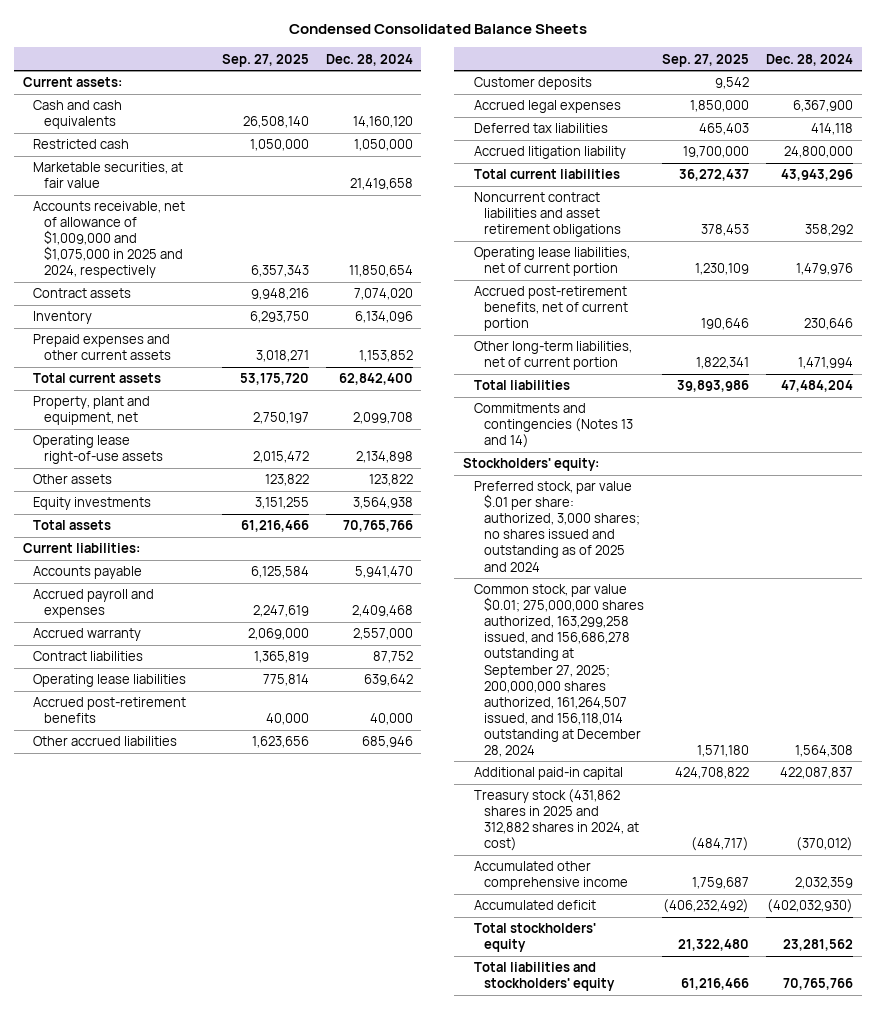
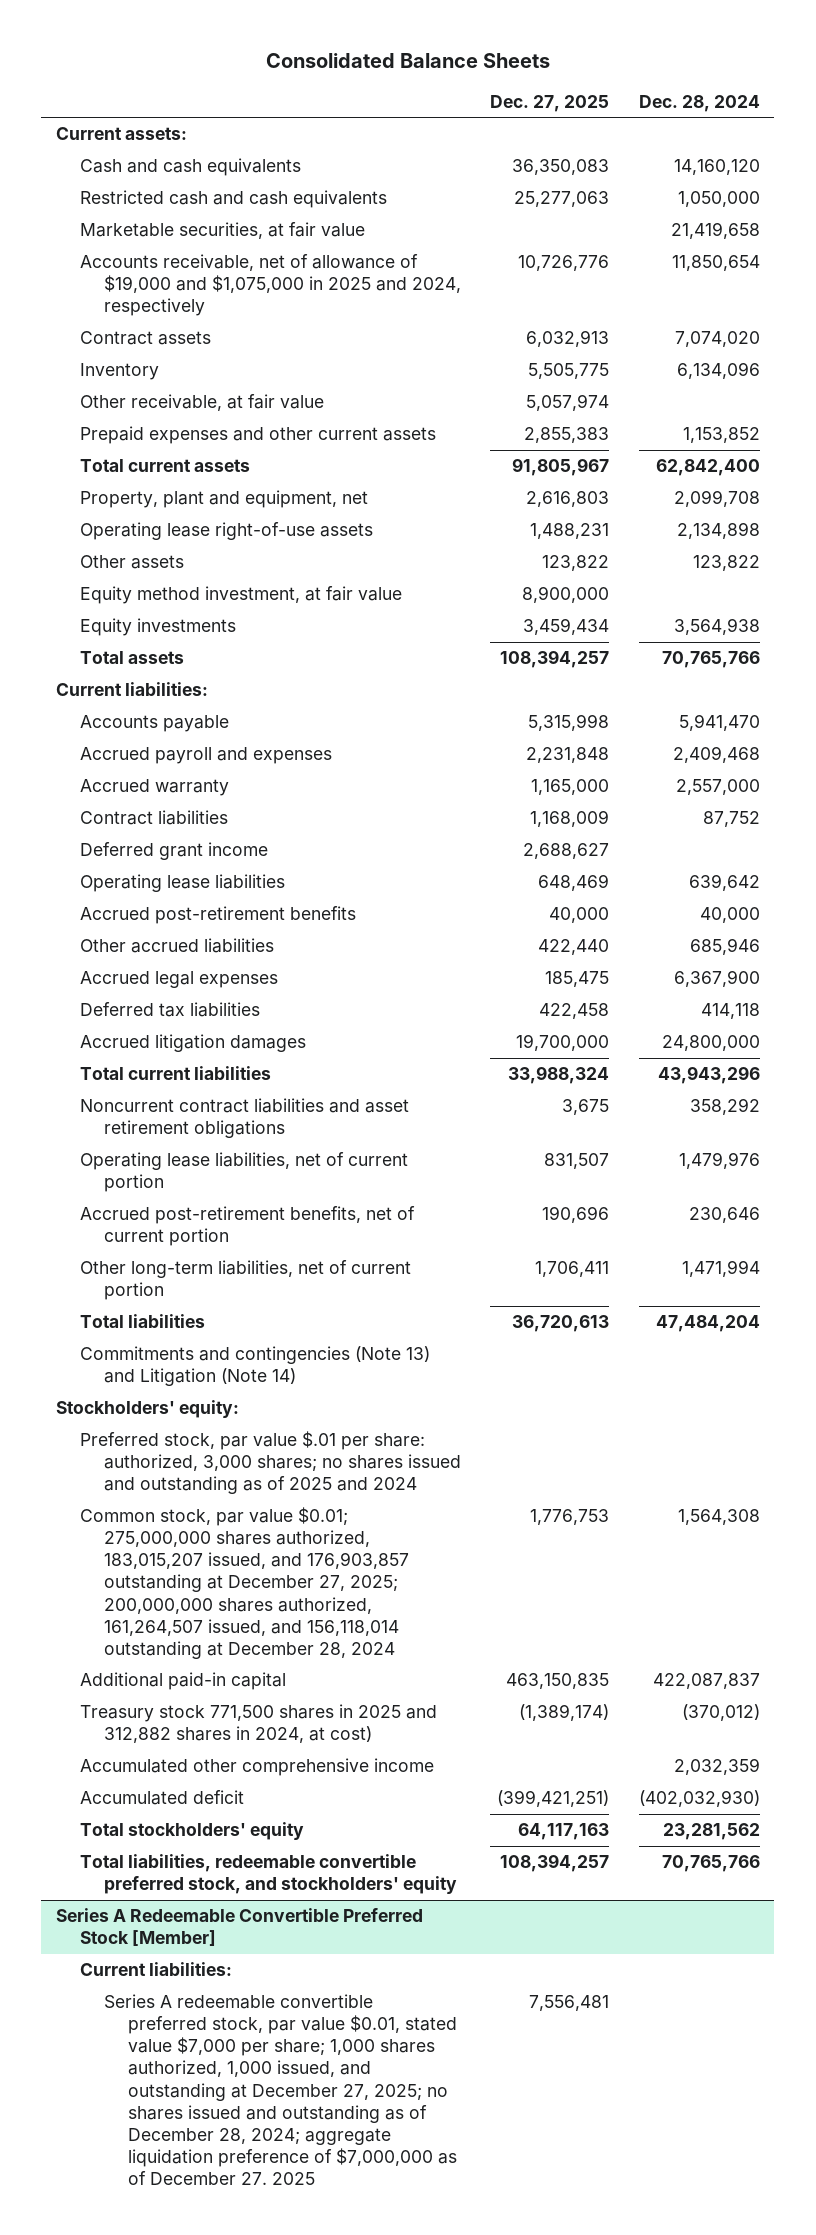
- Condensed Consolidated Balance Sheets
+ Consolidated Balance Sheets
- | Sep. 27, 2025 | Dec. 28, 2024
+ | Dec. 27, 2025 | Dec. 28, 2024
- Restricted cash | 1,050,000 | 1,050,000
+ Restricted cash and cash equivalents | 25,277,063 | 1,050,000
- Accounts receivable, net of allowance of $1,009,000 and $1,075,000 in 2025 and 2024, respectively | 6,357,343 | 11,850,654
+ Accounts receivable, net of allowance of $19,000 and $1,075,000 in 2025 and 2024, respectively | 10,726,776 | 11,850,654
+ Other receivable, at fair value | 5,057,974 |
+ Equity method investment, at fair value | 8,900,000 |
+ Deferred grant income | 2,688,627 |
- Customer deposits | 9,542 |
- Accrued litigation liability | 19,700,000 | 24,800,000
+ Accrued litigation damages | 19,700,000 | 24,800,000
- Commitments and contingencies (Notes 13 and 14)
+ Commitments and contingencies (Note 13) and Litigation (Note 14)
- Common stock, par value $0.01; 275,000,000 shares authorized, 163,299,258 issued, and 156,686,278 outstanding at September 27, 2025; 200,000,000 shares authorized, 161,264,507 issued, and 156,118,014 outstanding at December 28, 2024 | 1,571,180 | 1,564,308
+ Common stock, par value $0.01; 275,000,000 shares authorized, 183,015,207 issued, and 176,903,857 outstanding at December 27, 2025; 200,000,000 shares authorized, 161,264,507 issued, and 156,118,014 outstanding at December 28, 2024 | 1,776,753 | 1,564,308
- Treasury stock (431,862 shares in 2025 and 312,882 shares in 2024, at cost) | (484,717) | (370,012)
+ Treasury stock 771,500 shares in 2025 and 312,882 shares in 2024, at cost) | (1,389,174) | (370,012)
- Total liabilities and stockholders' equity | 61,216,466 | 70,765,766
+ Total liabilities, redeemable convertible preferred stock, and stockholders' equity | 108,394,257 | 70,765,766
+ Series A Redeemable Convertible Preferred Stock [Member]
+ Current liabilities:
+ Series A redeemable convertible preferred stock, par value $0.01, stated value $7,000 per share; 1,000 shares authorized, 1,000 issued, and outstanding at December 27, 2025; no shares issued and outstanding as of December 28, 2024; aggregate liquidation preference of $7,000,000 as of December 27. 2025 | 7,556,481 |

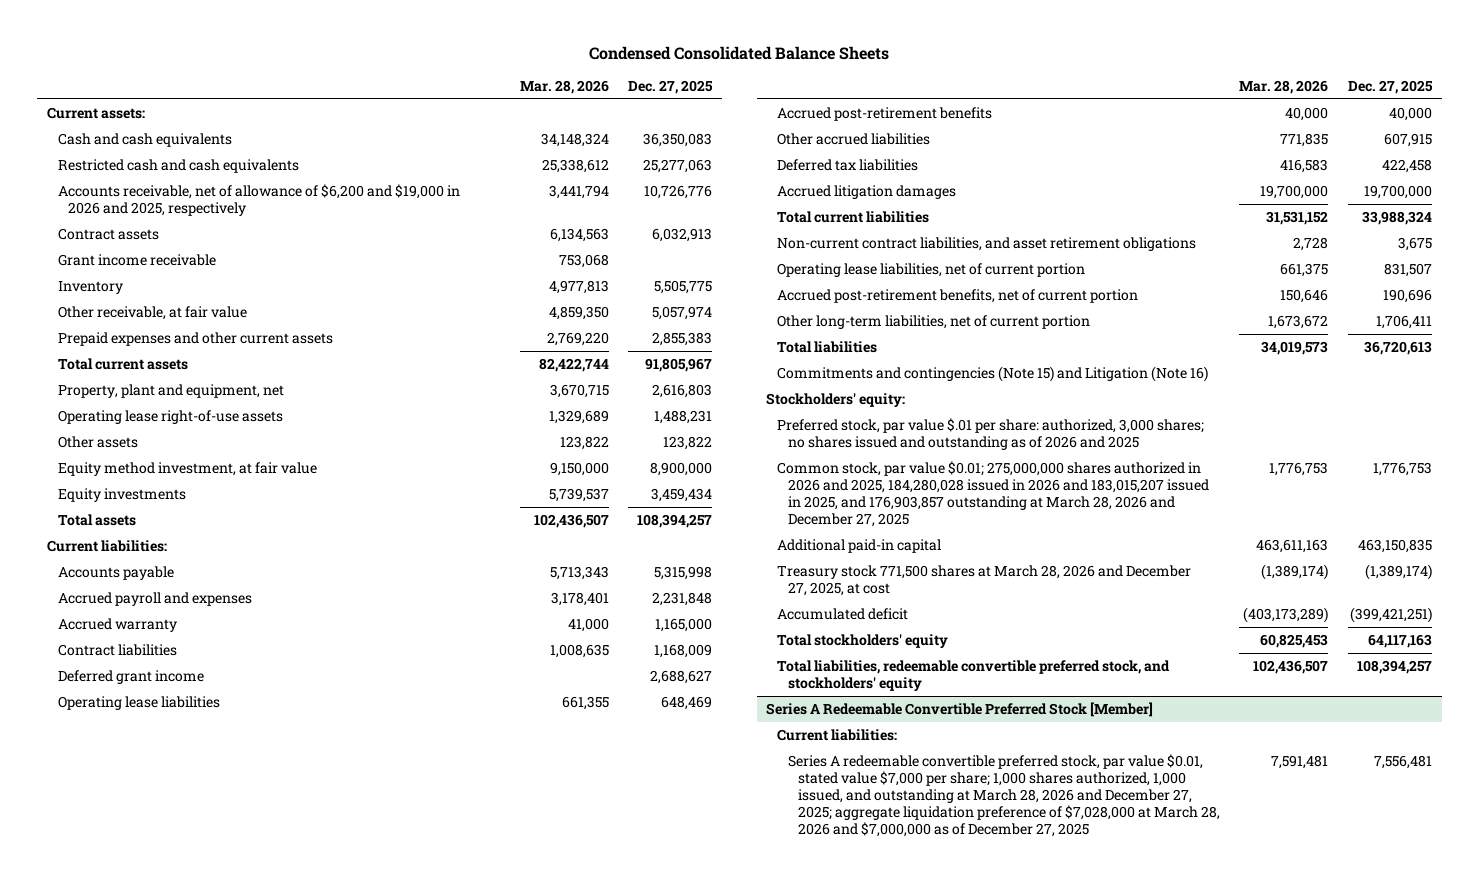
- Consolidated Balance Sheets
+ Condensed Consolidated Balance Sheets
- | Dec. 27, 2025 | Dec. 28, 2024
+ | Mar. 28, 2026 | Dec. 27, 2025
- Marketable securities, at fair value | | 21,419,658
- Accounts receivable, net of allowance of $19,000 and $1,075,000 in 2025 and 2024, respectively | 10,726,776 | 11,850,654
+ Accounts receivable, net of allowance of $6,200 and $19,000 in 2026 and 2025, respectively | 3,441,794 | 10,726,776
+ Grant income receivable | 753,068 |
- Other accrued liabilities | 422,440 | 685,946
- Accrued legal expenses | 185,475 | 6,367,900
+ Other accrued liabilities | 771,835 | 607,915
- Noncurrent contract liabilities and asset retirement obligations | 3,675 | 358,292
+ Non-current contract liabilities, and asset retirement obligations | 2,728 | 3,675
- Commitments and contingencies (Note 13) and Litigation (Note 14)
+ Commitments and contingencies (Note 15) and Litigation (Note 16)
- Preferred stock, par value $.01 per share: authorized, 3,000 shares; no shares issued and outstanding as of 2025 and 2024
- Common stock, par value $0.01; 275,000,000 shares authorized, 183,015,207 issued, and 176,903,857 outstanding at December 27, 2025; 200,000,000 shares authorized, 161,264,507 issued, and 156,118,014 outstanding at December 28, 2024 | 1,776,753 | 1,564,308
+ Preferred stock, par value $.01 per share: authorized, 3,000 shares; no shares issued and outstanding as of 2026 and 2025
+ Common stock, par value $0.01; 275,000,000 shares authorized in 2026 and 2025, 184,280,028 issued in 2026 and 183,015,207 issued in 2025, and 176,903,857 outstanding at March 28, 2026 and December 27, 2025 | 1,776,753 | 1,776,753
- Treasury stock 771,500 shares in 2025 and 312,882 shares in 2024, at cost) | (1,389,174) | (370,012)
- Accumulated other comprehensive income | | 2,032,359
+ Treasury stock 771,500 shares at March 28, 2026 and December 27, 2025, at cost | (1,389,174) | (1,389,174)
@ Series A Redeemable Convertible Preferred Stock [Member]
- Series A redeemable convertible preferred stock, par value $0.01, stated value $7,000 per share; 1,000 shares authorized, 1,000 issued, and outstanding at December 27, 2025; no shares issued and outstanding as of December 28, 2024; aggregate liquidation preference of $7,000,000 as of December 27. 2025 | 7,556,481 |
+ Series A redeemable convertible preferred stock, par value $0.01, stated value $7,000 per share; 1,000 shares authorized, 1,000 issued, and outstanding at March 28, 2026 and December 27, 2025; aggregate liquidation preference of $7,028,000 at March 28, 2026 and $7,000,000 as of December 27, 2025 | 7,591,481 | 7,556,481

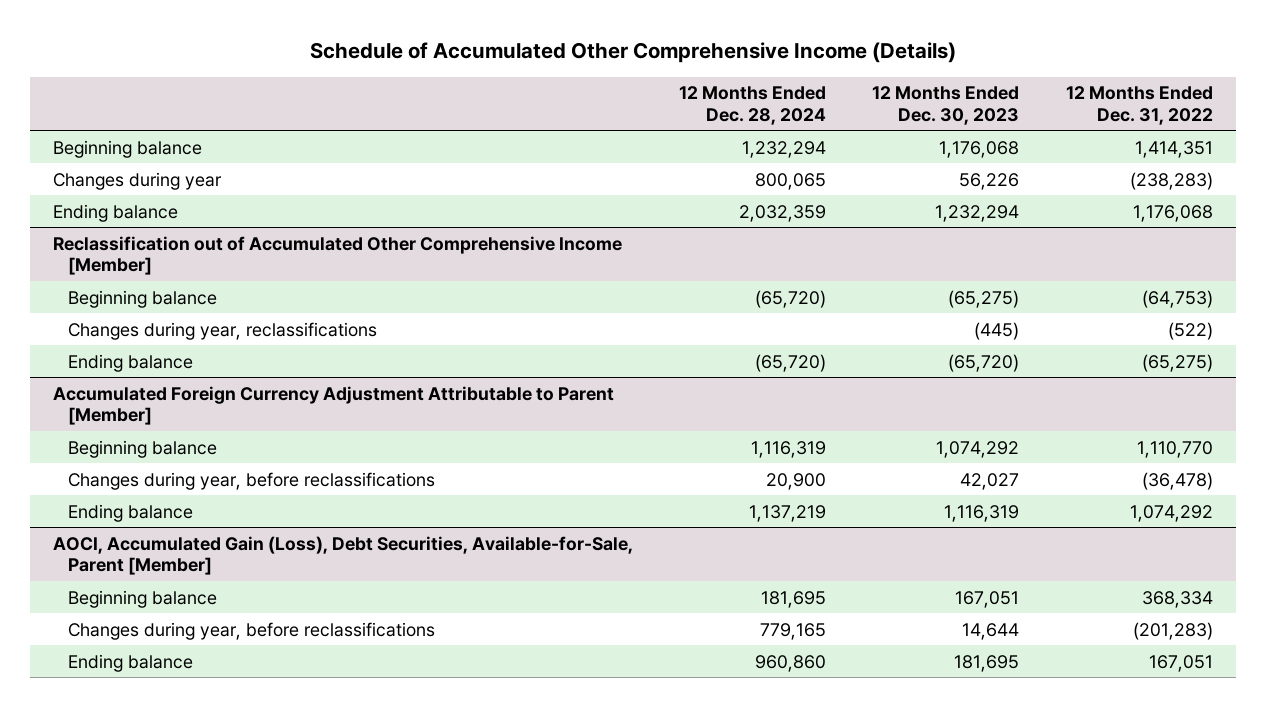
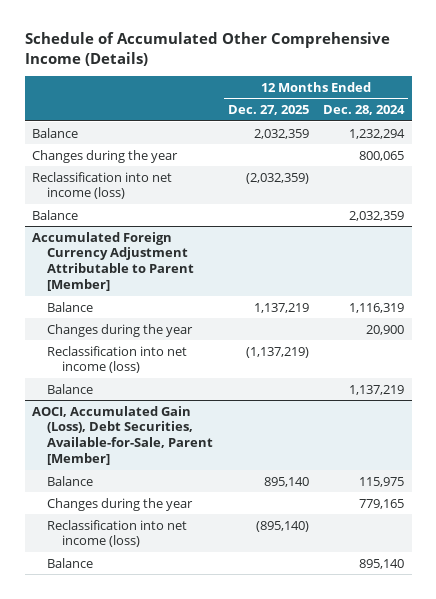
- | 12 Months Ended Dec. 28, 2024 | 12 Months Ended Dec. 30, 2023 | 12 Months Ended Dec. 31, 2022
+ | 12 Months Ended Dec. 27, 2025 | 12 Months Ended Dec. 28, 2024
- Beginning balance | 1,232,294 | 1,176,068 | 1,414,351
- Changes during year | 800,065 | 56,226 | (238,283)
- Ending balance | 2,032,359 | 1,232,294 | 1,176,068
- Reclassification out of Accumulated Other Comprehensive Income [Member]
- Beginning balance | (65,720) | (65,275) | (64,753)
- Changes during year, reclassifications | | (445) | (522)
- Ending balance | (65,720) | (65,720) | (65,275)
+ Balance | 2,032,359 | 1,232,294
+ Changes during the year | | 800,065
+ Reclassification into net income (loss) | (2,032,359) |
+ Balance | | 2,032,359
@ Accumulated Foreign Currency Adjustment Attributable to Parent [Member]
- Beginning balance | 1,116,319 | 1,074,292 | 1,110,770
- Changes during year, before reclassifications | 20,900 | 42,027 | (36,478)
- Ending balance | 1,137,219 | 1,116,319 | 1,074,292
+ Balance | 1,137,219 | 1,116,319
+ Changes during the year | | 20,900
+ Reclassification into net income (loss) | (1,137,219) |
+ Balance | | 1,137,219
@ AOCI, Accumulated Gain (Loss), Debt Securities, Available-for-Sale, Parent [Member]
- Beginning balance | 181,695 | 167,051 | 368,334
- Changes during year, before reclassifications | 779,165 | 14,644 | (201,283)
- Ending balance | 960,860 | 181,695 | 167,051
+ Balance | 895,140 | 115,975
+ Changes during the year | | 779,165
+ Reclassification into net income (loss) | (895,140) |
+ Balance | | 895,140

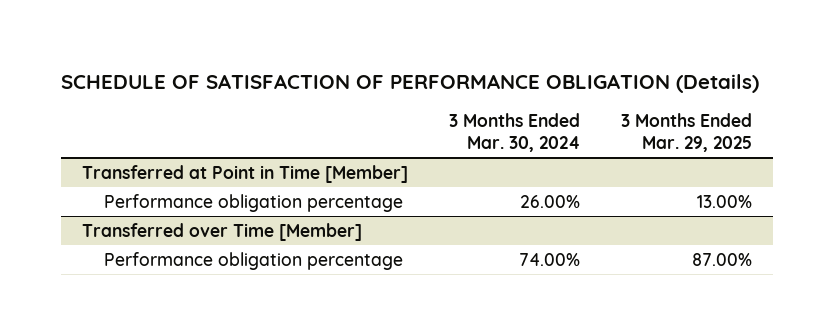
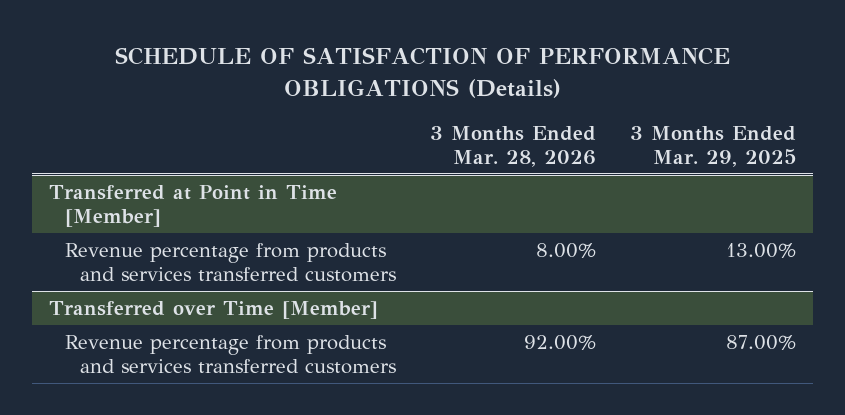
- SCHEDULE OF SATISFACTION OF PERFORMANCE OBLIGATION (Details)
+ SCHEDULE OF SATISFACTION OF PERFORMANCE OBLIGATIONS (Details)
- | 3 Months Ended Mar. 30, 2024 | 3 Months Ended Mar. 29, 2025
+ | 3 Months Ended Mar. 28, 2026 | 3 Months Ended Mar. 29, 2025
@ Transferred at Point in Time [Member]
- Performance obligation percentage | 26.00% | 13.00%
+ Revenue percentage from products and services transferred customers | 8.00% | 13.00%
@ Transferred over Time [Member]
- Performance obligation percentage | 74.00% | 87.00%
+ Revenue percentage from products and services transferred customers | 92.00% | 87.00%

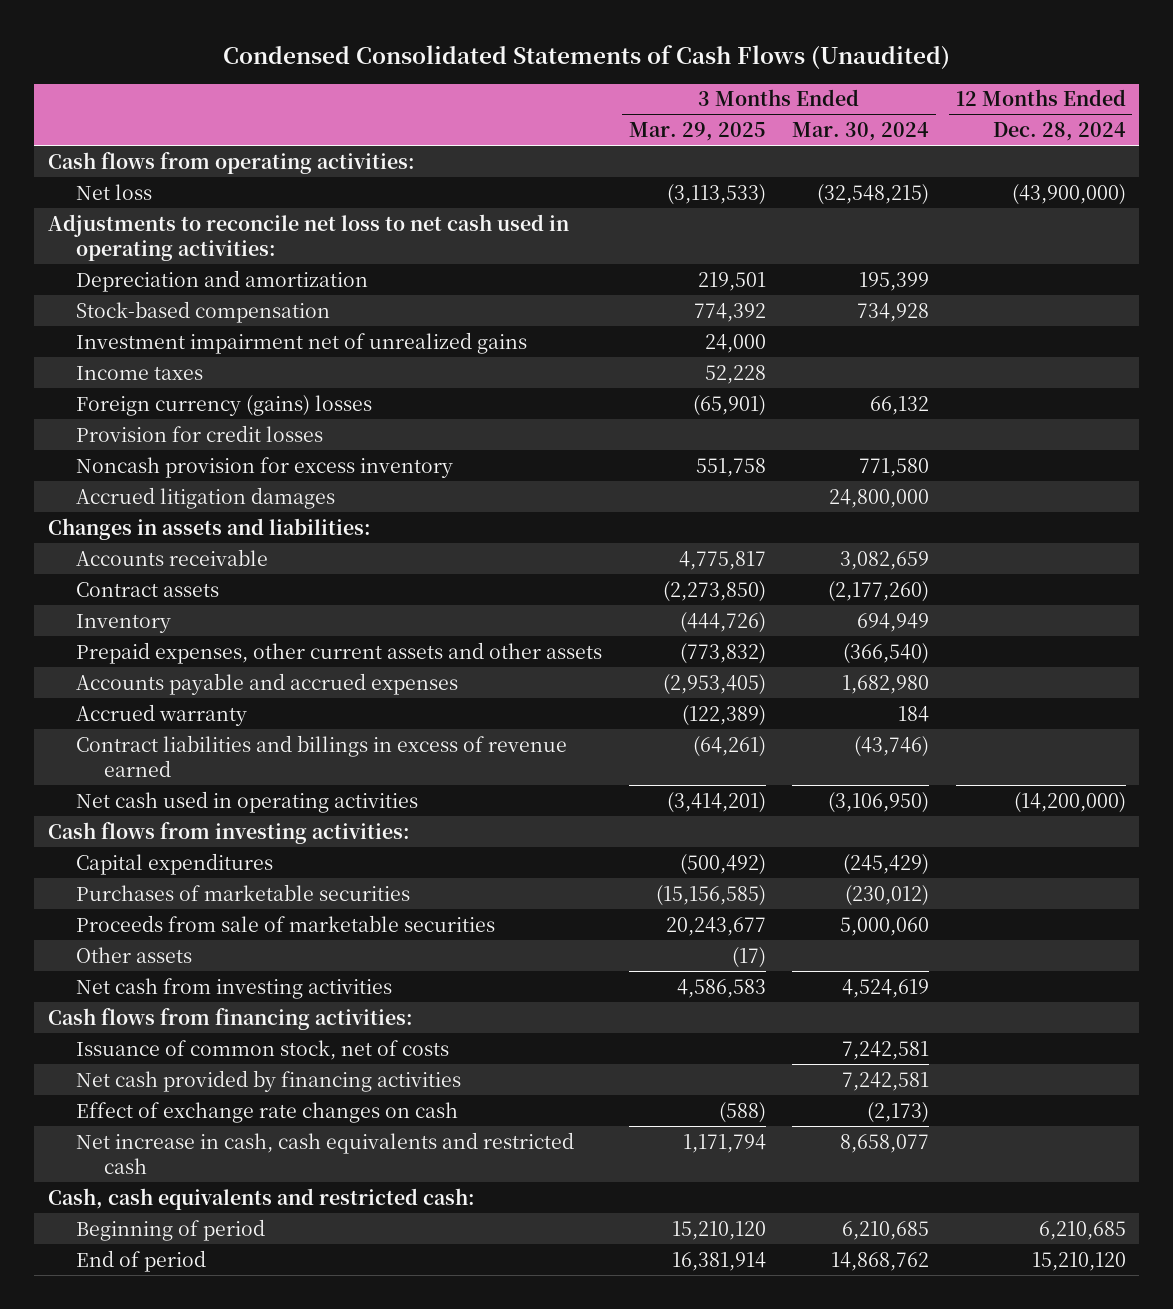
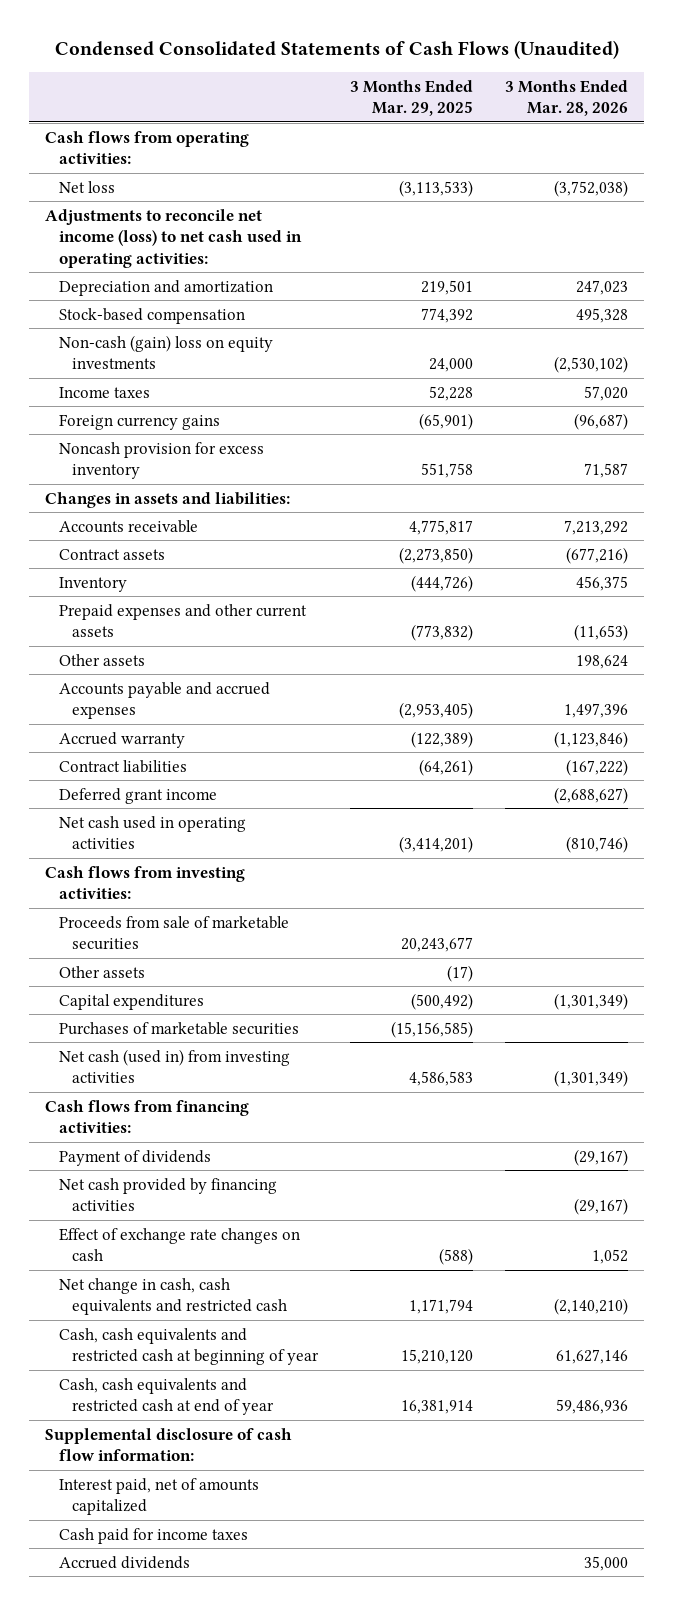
- | 3 Months Ended Mar. 29, 2025 | 3 Months Ended Mar. 30, 2024 | 12 Months Ended Dec. 28, 2024
+ | 3 Months Ended Mar. 29, 2025 | 3 Months Ended Mar. 28, 2026
- Adjustments to reconcile net loss to net cash used in operating activities:
+ Adjustments to reconcile net income (loss) to net cash used in operating activities:
- Investment impairment net of unrealized gains | 24,000 | |
+ Non-cash (gain) loss on equity investments | 24,000 | (2,530,102)
- Foreign currency (gains) losses | (65,901) | 66,132 |
- Provision for credit losses
+ Foreign currency gains | (65,901) | (96,687)
- Accrued litigation damages | | 24,800,000 |
- Prepaid expenses, other current assets and other assets | (773,832) | (366,540) |
+ Prepaid expenses and other current assets | (773,832) | (11,653)
+ Other assets | | 198,624
- Contract liabilities and billings in excess of revenue earned | (64,261) | (43,746) |
+ Contract liabilities | (64,261) | (167,222)
+ Deferred grant income | | (2,688,627)
- Net cash from investing activities | 4,586,583 | 4,524,619 |
moved down: Capital expenditures | (500,492) | (1,301,349)
moved down: Purchases of marketable securities | (15,156,585) |
+ Net cash (used in) from investing activities | 4,586,583 | (1,301,349)
- Issuance of common stock, net of costs | | 7,242,581 |
+ Payment of dividends | | (29,167)
- Net increase in cash, cash equivalents and restricted cash | 1,171,794 | 8,658,077 |
- Cash, cash equivalents and restricted cash:
- Beginning of period | 15,210,120 | 6,210,685 | 6,210,685
- End of period | 16,381,914 | 14,868,762 | 15,210,120
+ Net change in cash, cash equivalents and restricted cash | 1,171,794 | (2,140,210)
+ Cash, cash equivalents and restricted cash at beginning of year | 15,210,120 | 61,627,146
+ Cash, cash equivalents and restricted cash at end of year | 16,381,914 | 59,486,936
+ Supplemental disclosure of cash flow information:
+ Interest paid, net of amounts capitalized
+ Cash paid for income taxes
+ Accrued dividends | | 35,000

